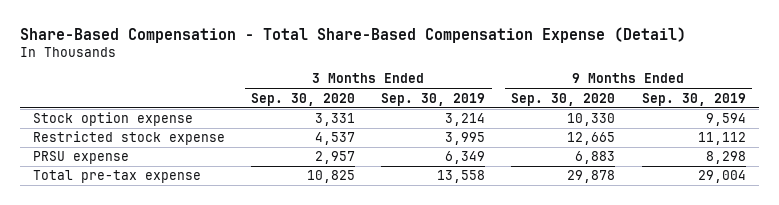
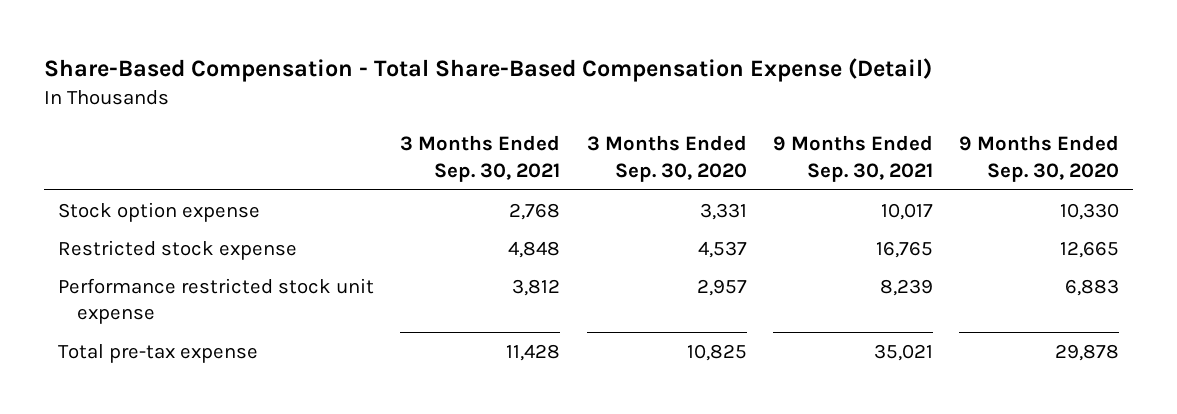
- | 3 Months Ended Sep. 30, 2020 | 3 Months Ended Sep. 30, 2019 | 9 Months Ended Sep. 30, 2020 | 9 Months Ended Sep. 30, 2019
+ | 3 Months Ended Sep. 30, 2021 | 3 Months Ended Sep. 30, 2020 | 9 Months Ended Sep. 30, 2021 | 9 Months Ended Sep. 30, 2020
- PRSU expense | 2,957 | 6,349 | 6,883 | 8,298
+ Performance restricted stock unit expense | 3,812 | 2,957 | 8,239 | 6,883

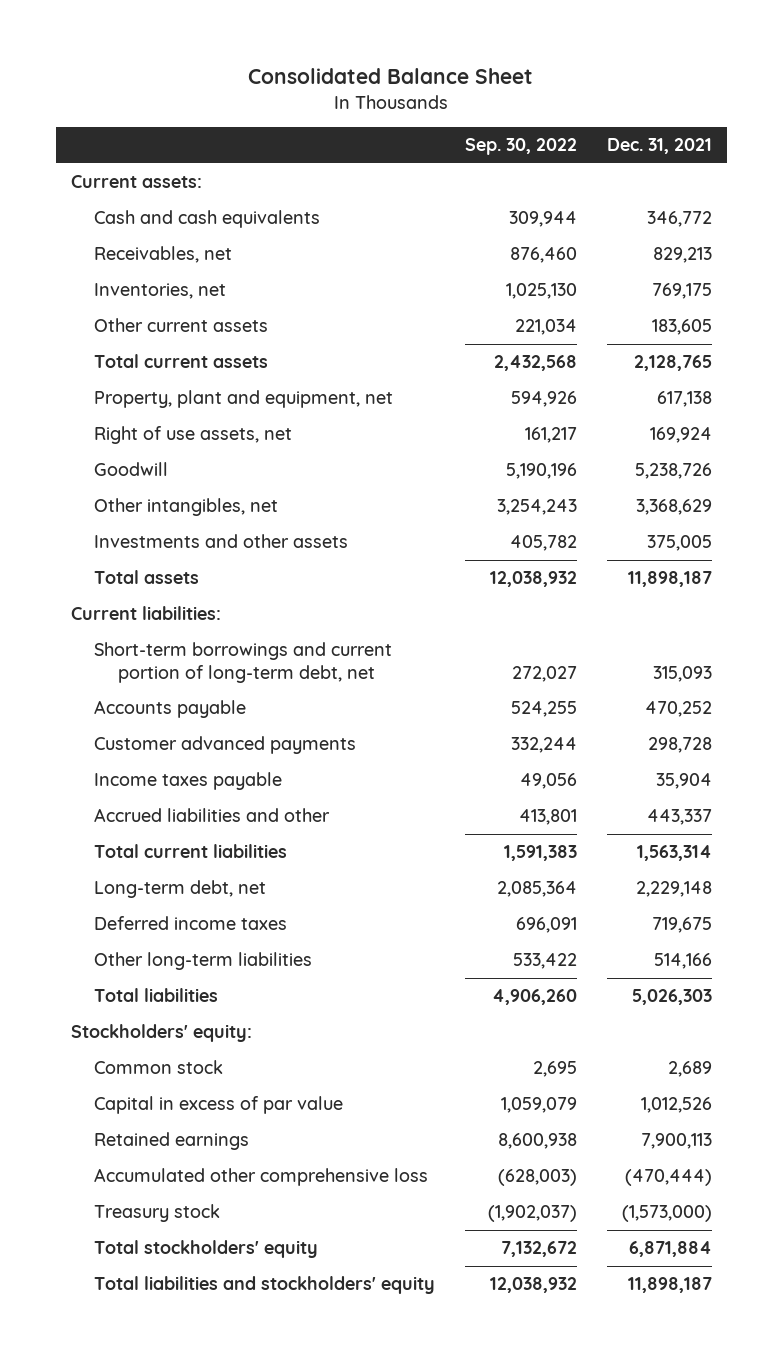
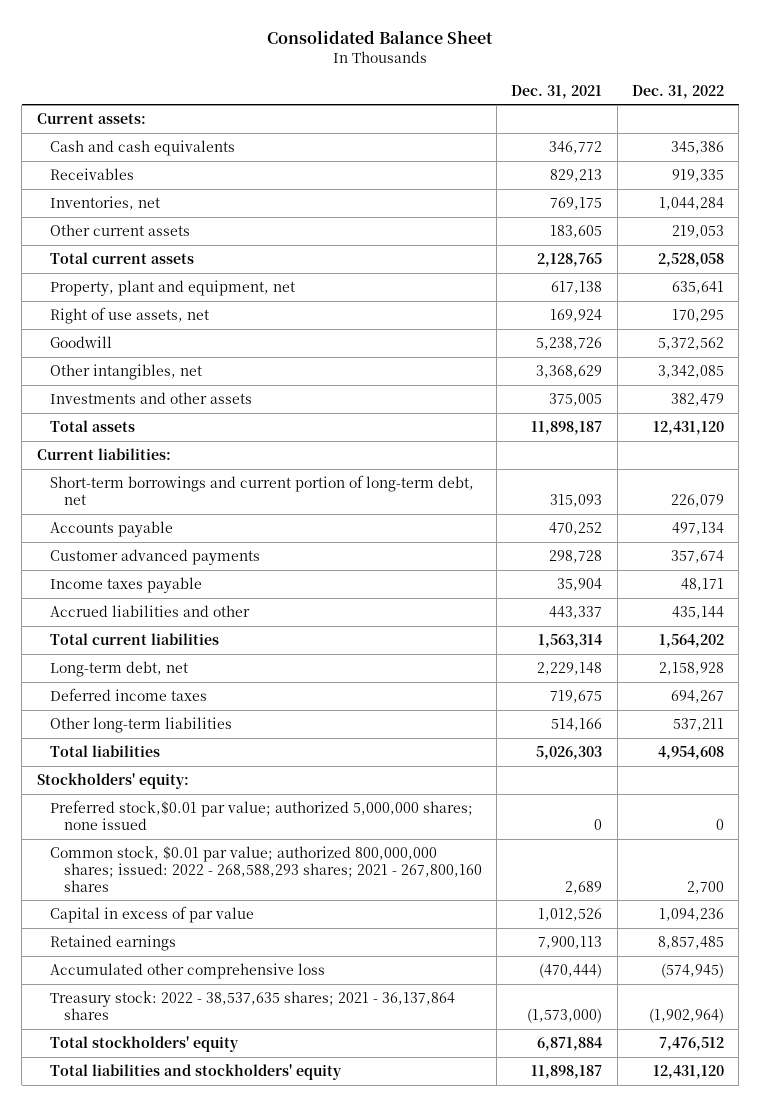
- | Sep. 30, 2022 | Dec. 31, 2021
+ | Dec. 31, 2021 | Dec. 31, 2022
- Receivables, net | 876,460 | 829,213
+ Receivables | 829,213 | 919,335
- Common stock | 2,695 | 2,689
+ Preferred stock,$0.01 par value; authorized 5,000,000 shares; none issued | 0 | 0
+ Common stock, $0.01 par value; authorized 800,000,000 shares; issued: 2022 - 268,588,293 shares; 2021 - 267,800,160 shares | 2,689 | 2,700
- Treasury stock | (1,902,037) | (1,573,000)
+ Treasury stock: 2022 - 38,537,635 shares; 2021 - 36,137,864 shares | (1,573,000) | (1,902,964)

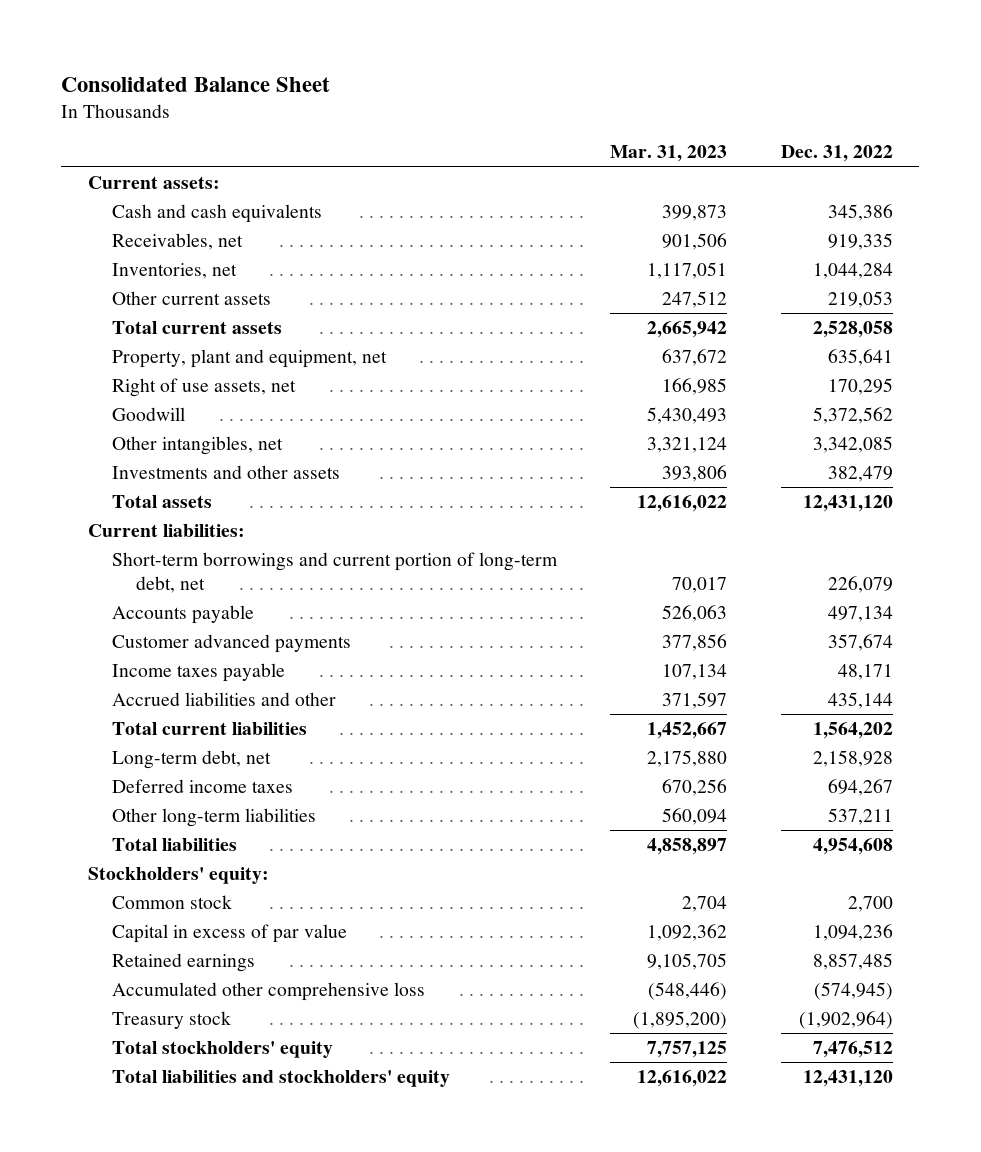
- | Dec. 31, 2021 | Dec. 31, 2022
+ | Mar. 31, 2023 | Dec. 31, 2022
- Receivables | 829,213 | 919,335
+ Receivables, net | 901,506 | 919,335
- Preferred stock,$0.01 par value; authorized 5,000,000 shares; none issued | 0 | 0
- Common stock, $0.01 par value; authorized 800,000,000 shares; issued: 2022 - 268,588,293 shares; 2021 - 267,800,160 shares | 2,689 | 2,700
+ Common stock | 2,704 | 2,700
- Treasury stock: 2022 - 38,537,635 shares; 2021 - 36,137,864 shares | (1,573,000) | (1,902,964)
+ Treasury stock | (1,895,200) | (1,902,964)

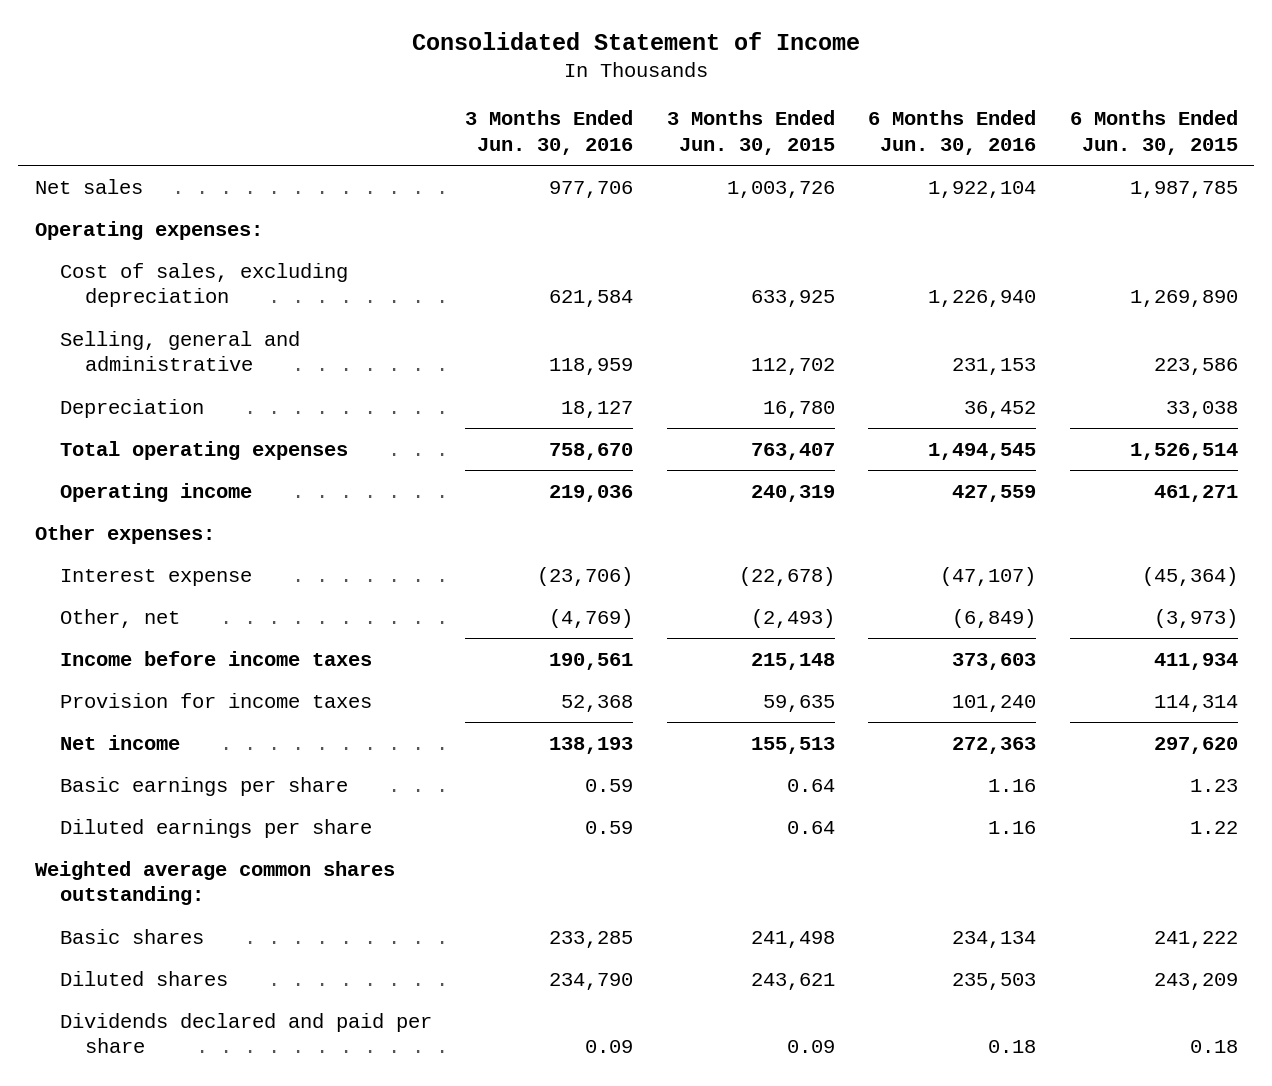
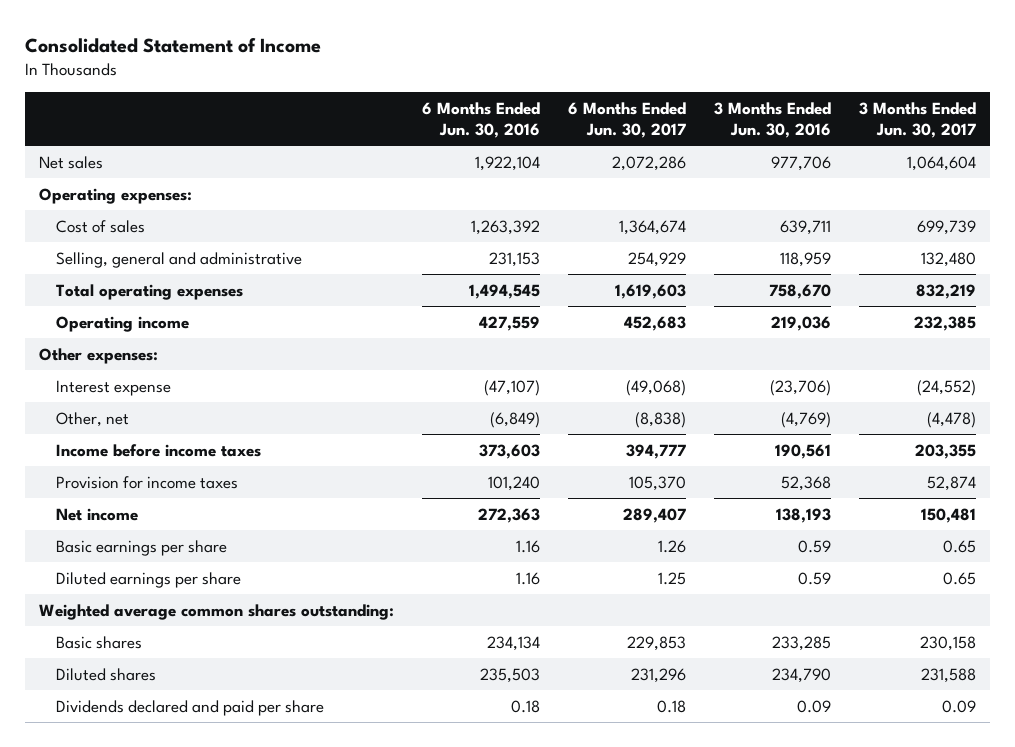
- | 3 Months Ended Jun. 30, 2016 | 3 Months Ended Jun. 30, 2015 | 6 Months Ended Jun. 30, 2016 | 6 Months Ended Jun. 30, 2015
+ | 6 Months Ended Jun. 30, 2016 | 6 Months Ended Jun. 30, 2017 | 3 Months Ended Jun. 30, 2016 | 3 Months Ended Jun. 30, 2017
- Cost of sales, excluding depreciation | 621,584 | 633,925 | 1,226,940 | 1,269,890
+ Cost of sales | 1,263,392 | 1,364,674 | 639,711 | 699,739
- Depreciation | 18,127 | 16,780 | 36,452 | 33,038

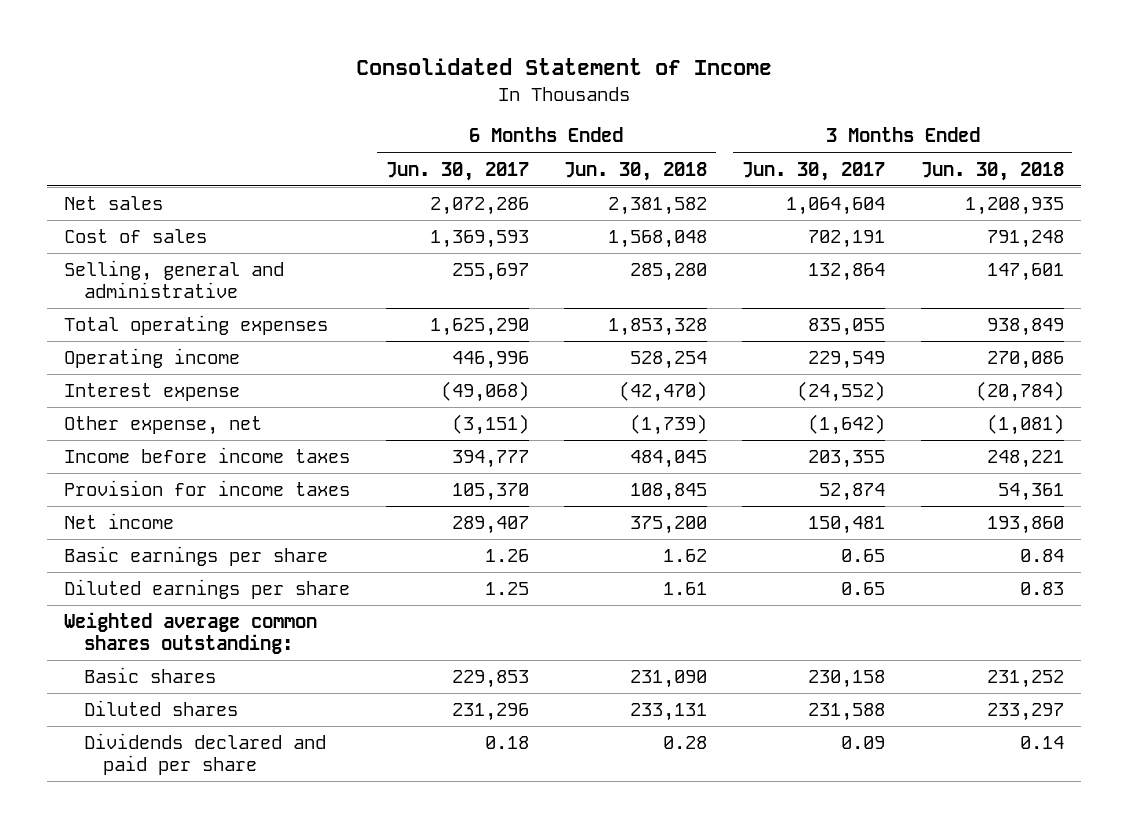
- | 6 Months Ended Jun. 30, 2016 | 6 Months Ended Jun. 30, 2017 | 3 Months Ended Jun. 30, 2016 | 3 Months Ended Jun. 30, 2017
+ | 6 Months Ended Jun. 30, 2017 | 6 Months Ended Jun. 30, 2018 | 3 Months Ended Jun. 30, 2017 | 3 Months Ended Jun. 30, 2018
- Operating expenses:
- Cost of sales | 1,263,392 | 1,364,674 | 639,711 | 699,739
- Selling, general and administrative | 231,153 | 254,929 | 118,959 | 132,480
- Total operating expenses | 1,494,545 | 1,619,603 | 758,670 | 832,219
- Operating income | 427,559 | 452,683 | 219,036 | 232,385
- Other expenses:
+ Cost of sales | 1,369,593 | 1,568,048 | 702,191 | 791,248
+ Selling, general and administrative | 255,697 | 285,280 | 132,864 | 147,601
+ Total operating expenses | 1,625,290 | 1,853,328 | 835,055 | 938,849
+ Operating income | 446,996 | 528,254 | 229,549 | 270,086
- Other, net | (6,849) | (8,838) | (4,769) | (4,478)
+ Other expense, net | (3,151) | (1,739) | (1,642) | (1,081)

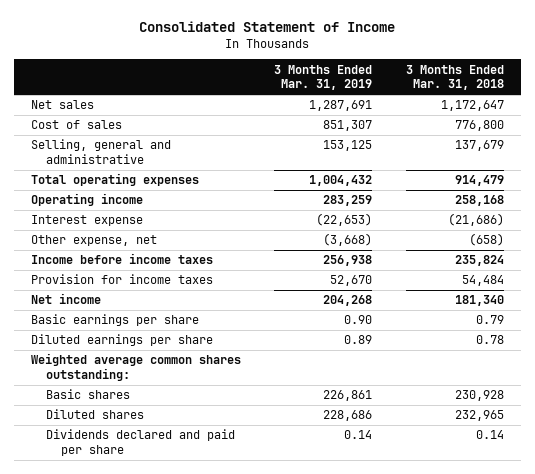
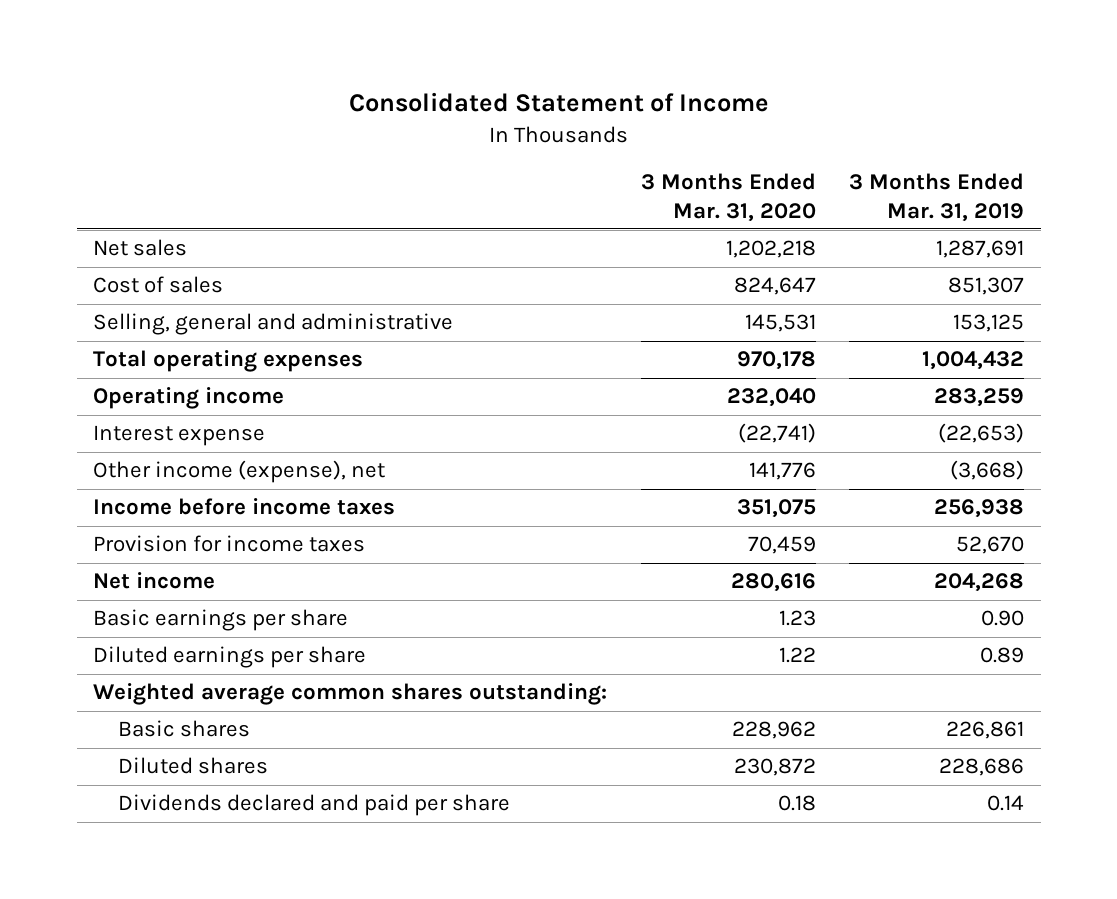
- | 3 Months Ended Mar. 31, 2019 | 3 Months Ended Mar. 31, 2018
+ | 3 Months Ended Mar. 31, 2020 | 3 Months Ended Mar. 31, 2019
- Other expense, net | (3,668) | (658)
+ Other income (expense), net | 141,776 | (3,668)

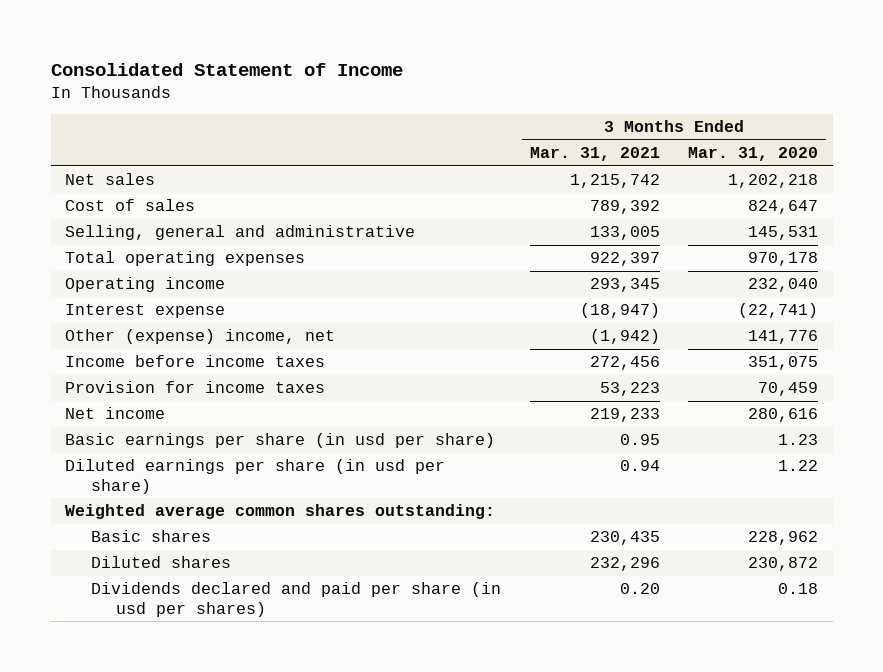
- | 3 Months Ended Mar. 31, 2020 | 3 Months Ended Mar. 31, 2019
+ | 3 Months Ended Mar. 31, 2021 | 3 Months Ended Mar. 31, 2020
- Other income (expense), net | 141,776 | (3,668)
+ Other (expense) income, net | (1,942) | 141,776
- Basic earnings per share | 1.23 | 0.90
- Diluted earnings per share | 1.22 | 0.89
+ Basic earnings per share (in usd per share) | 0.95 | 1.23
+ Diluted earnings per share (in usd per share) | 0.94 | 1.22
- Dividends declared and paid per share | 0.18 | 0.14
+ Dividends declared and paid per share (in usd per shares) | 0.20 | 0.18

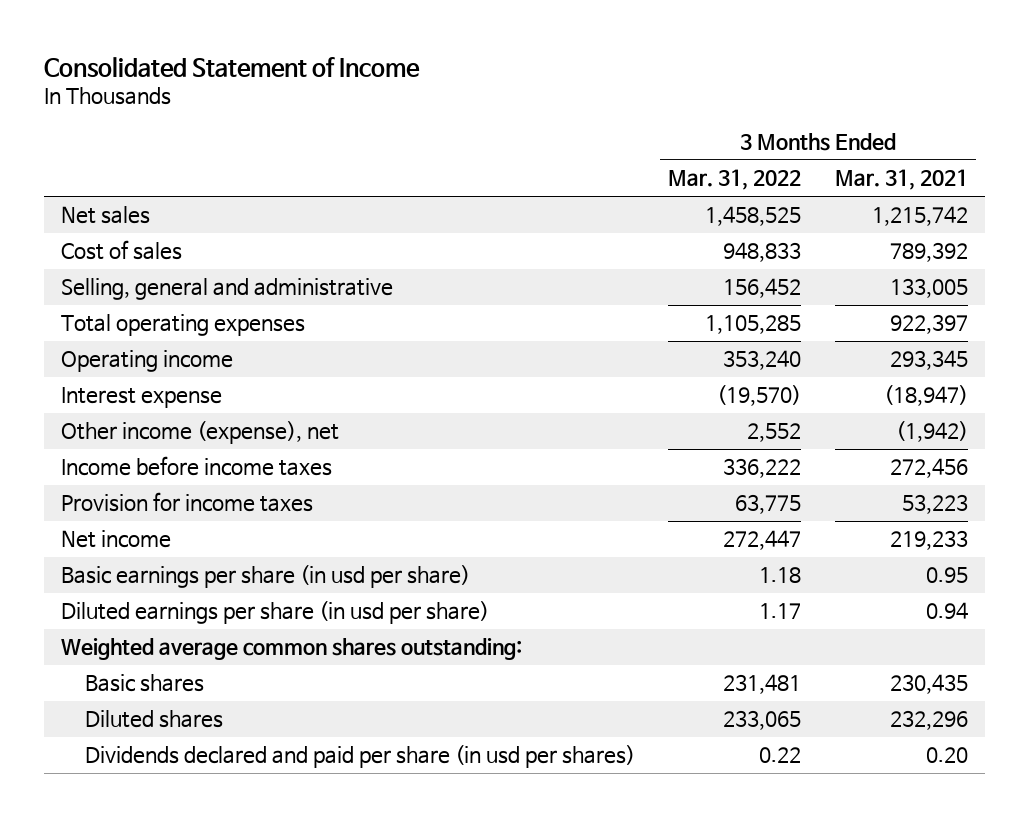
- | 3 Months Ended Mar. 31, 2021 | 3 Months Ended Mar. 31, 2020
+ | 3 Months Ended Mar. 31, 2022 | 3 Months Ended Mar. 31, 2021
- Other (expense) income, net | (1,942) | 141,776
+ Other income (expense), net | 2,552 | (1,942)

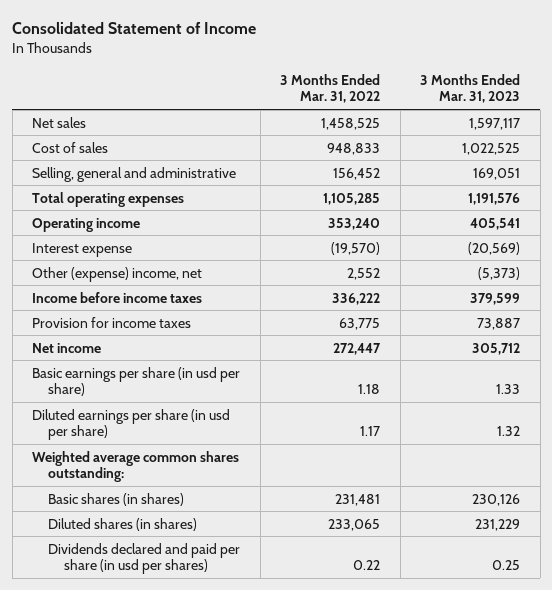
- | 3 Months Ended Mar. 31, 2022 | 3 Months Ended Mar. 31, 2021
+ | 3 Months Ended Mar. 31, 2022 | 3 Months Ended Mar. 31, 2023
- Other income (expense), net | 2,552 | (1,942)
+ Other (expense) income, net | 2,552 | (5,373)
- Basic shares | 231,481 | 230,435
- Diluted shares | 233,065 | 232,296
+ Basic shares (in shares) | 231,481 | 230,126
+ Diluted shares (in shares) | 233,065 | 231,229

